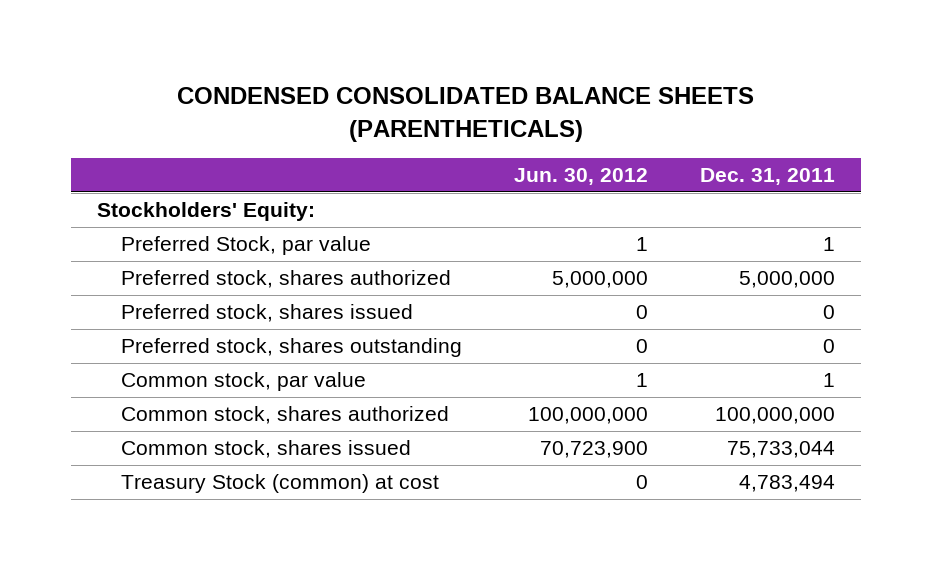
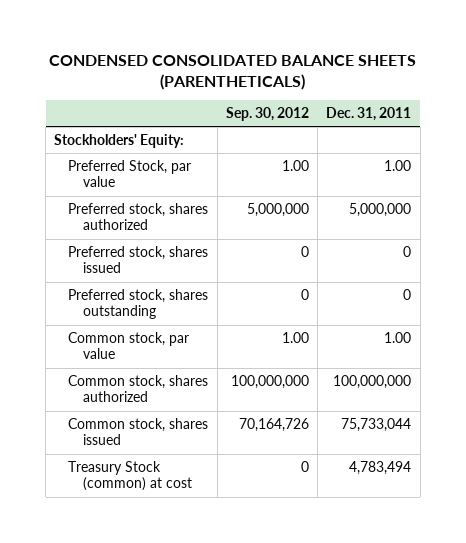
- | Jun. 30, 2012 | Dec. 31, 2011
+ | Sep. 30, 2012 | Dec. 31, 2011
- Preferred Stock, par value | 1 | 1
+ Preferred Stock, par value | 1.00 | 1.00
- Common stock, par value | 1 | 1
+ Common stock, par value | 1.00 | 1.00

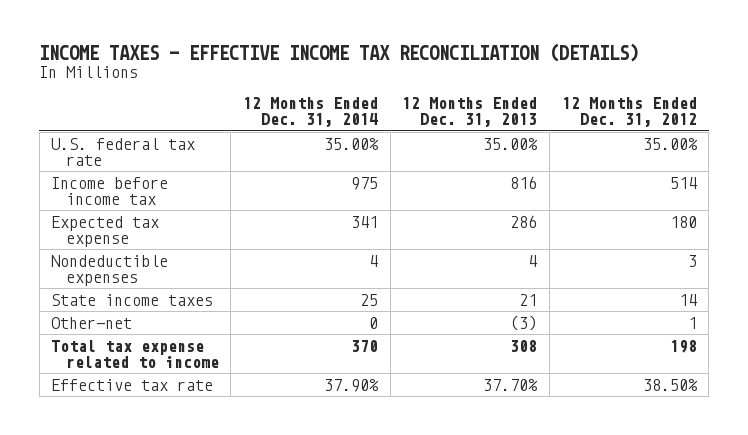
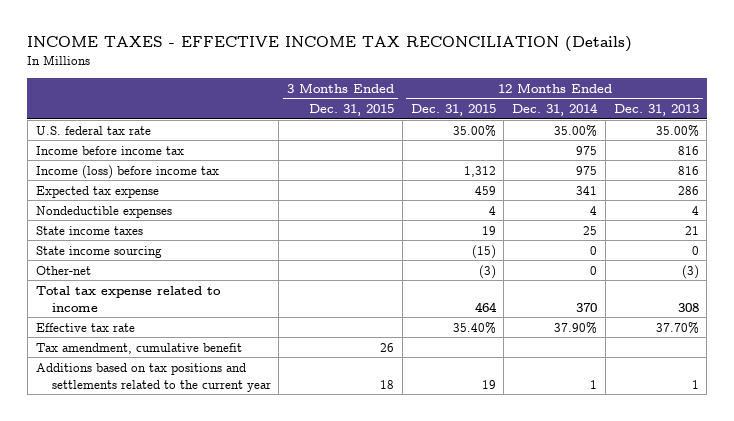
- INCOME TAXES - EFFECTIVE INCOME TAX RECONCILIATION (DETAILS)
+ INCOME TAXES - EFFECTIVE INCOME TAX RECONCILIATION (Details)
- | 12 Months Ended Dec. 31, 2014 | 12 Months Ended Dec. 31, 2013 | 12 Months Ended Dec. 31, 2012
+ | 3 Months Ended Dec. 31, 2015 | 12 Months Ended Dec. 31, 2015 | 12 Months Ended Dec. 31, 2014 | 12 Months Ended Dec. 31, 2013
+ Income (loss) before income tax | | 1,312 | 975 | 816
+ State income sourcing | | (15) | 0 | 0
+ Tax amendment, cumulative benefit | 26 | | |
+ Additions based on tax positions and settlements related to the current year | 18 | 19 | 1 | 1

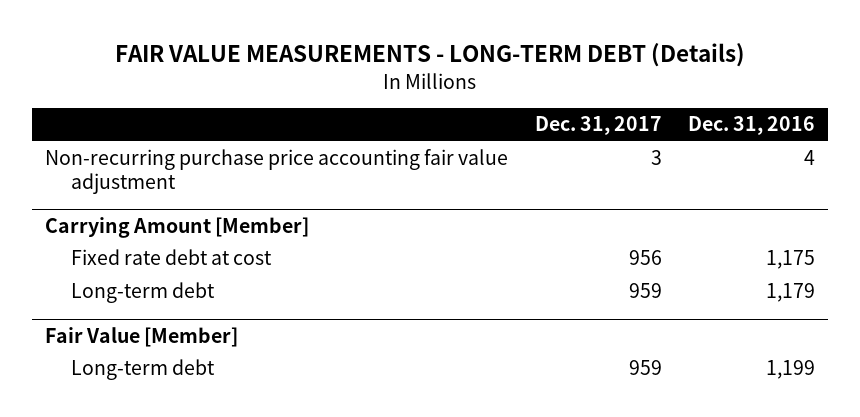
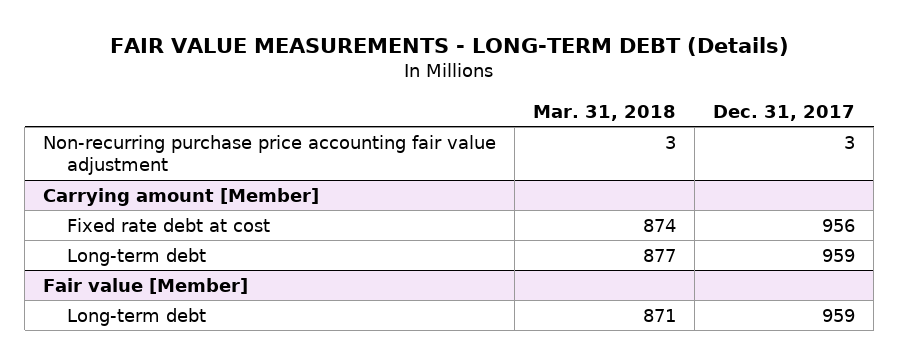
- | Dec. 31, 2017 | Dec. 31, 2016
+ | Mar. 31, 2018 | Dec. 31, 2017
- Carrying Amount [Member]
+ Carrying amount [Member]
- Fair Value [Member]
+ Fair value [Member]

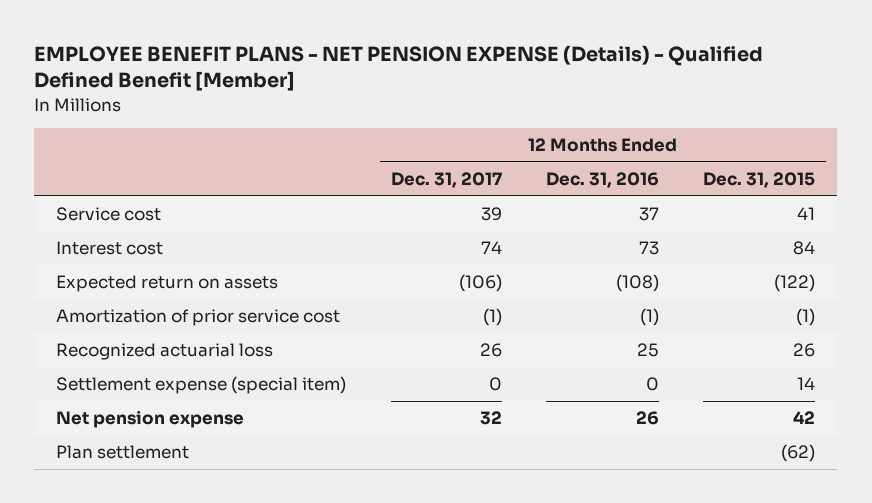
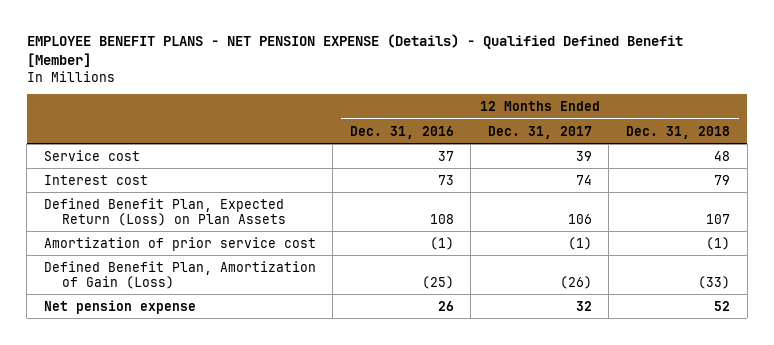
- | 12 Months Ended Dec. 31, 2017 | 12 Months Ended Dec. 31, 2016 | 12 Months Ended Dec. 31, 2015
+ | 12 Months Ended Dec. 31, 2016 | 12 Months Ended Dec. 31, 2017 | 12 Months Ended Dec. 31, 2018
- Expected return on assets | (106) | (108) | (122)
+ Defined Benefit Plan, Expected Return (Loss) on Plan Assets | 108 | 106 | 107
- Recognized actuarial loss | 26 | 25 | 26
- Settlement expense (special item) | 0 | 0 | 14
+ Defined Benefit Plan, Amortization of Gain (Loss) | (25) | (26) | (33)
- Plan settlement | | | (62)

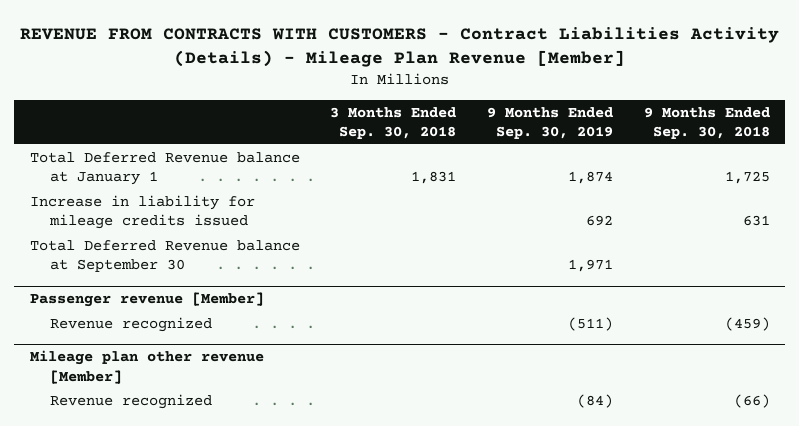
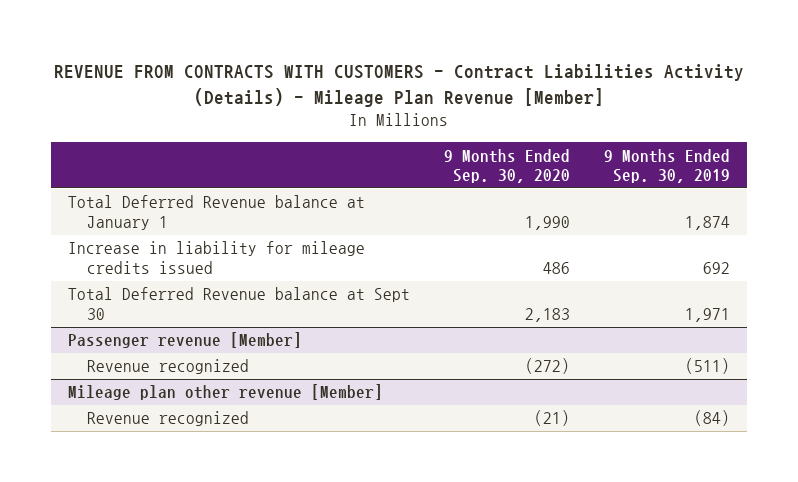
- | 3 Months Ended Sep. 30, 2018 | 9 Months Ended Sep. 30, 2019 | 9 Months Ended Sep. 30, 2018
+ | 9 Months Ended Sep. 30, 2020 | 9 Months Ended Sep. 30, 2019
- Total Deferred Revenue balance at September 30 | | 1,971 |
+ Total Deferred Revenue balance at Sept 30 | 2,183 | 1,971

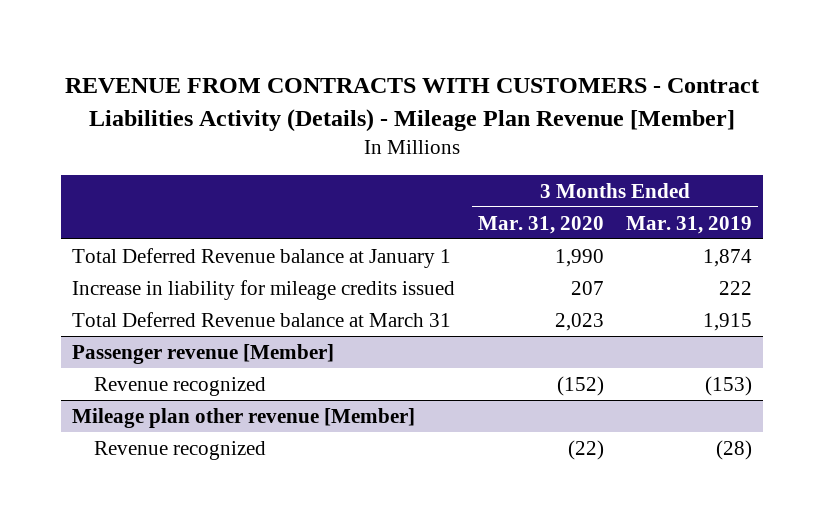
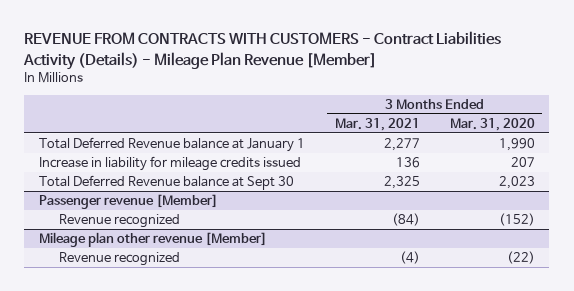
- | 3 Months Ended Mar. 31, 2020 | 3 Months Ended Mar. 31, 2019
+ | 3 Months Ended Mar. 31, 2021 | 3 Months Ended Mar. 31, 2020
- Total Deferred Revenue balance at March 31 | 2,023 | 1,915
+ Total Deferred Revenue balance at Sept 30 | 2,325 | 2,023

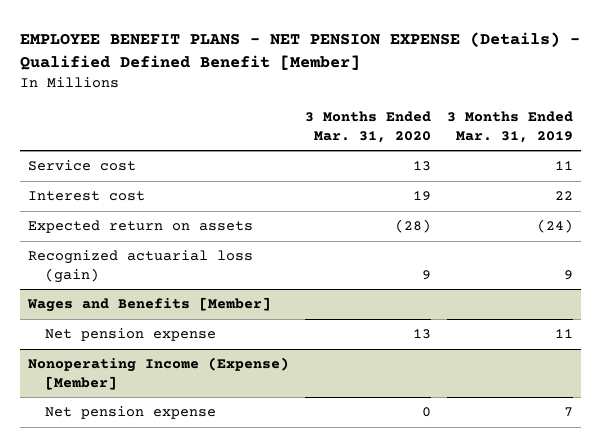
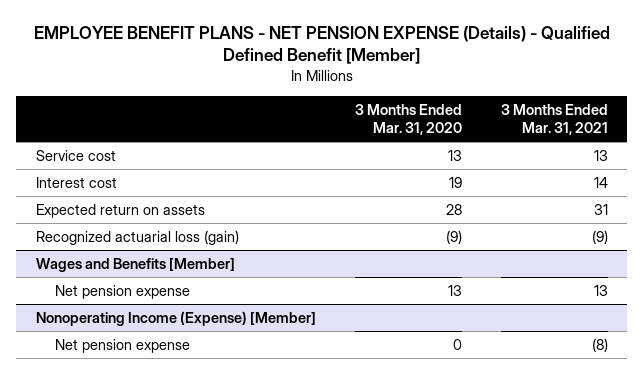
- | 3 Months Ended Mar. 31, 2020 | 3 Months Ended Mar. 31, 2019
+ | 3 Months Ended Mar. 31, 2020 | 3 Months Ended Mar. 31, 2021
- Expected return on assets | (28) | (24)
- Recognized actuarial loss (gain) | 9 | 9
+ Expected return on assets | 28 | 31
+ Recognized actuarial loss (gain) | (9) | (9)

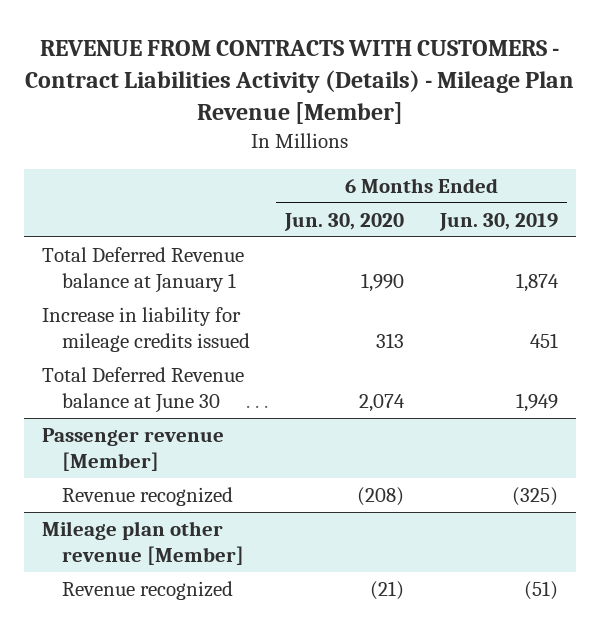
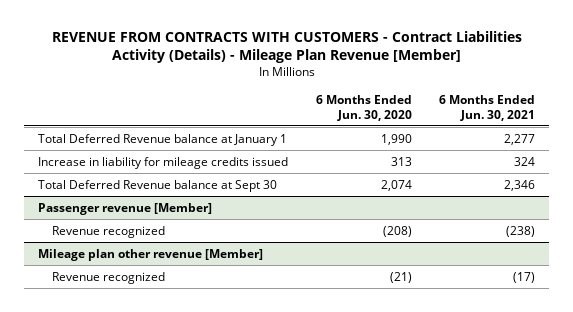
- | 6 Months Ended Jun. 30, 2020 | 6 Months Ended Jun. 30, 2019
+ | 6 Months Ended Jun. 30, 2020 | 6 Months Ended Jun. 30, 2021
- Total Deferred Revenue balance at June 30 | 2,074 | 1,949
+ Total Deferred Revenue balance at Sept 30 | 2,074 | 2,346

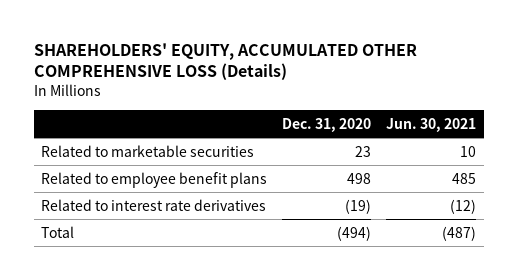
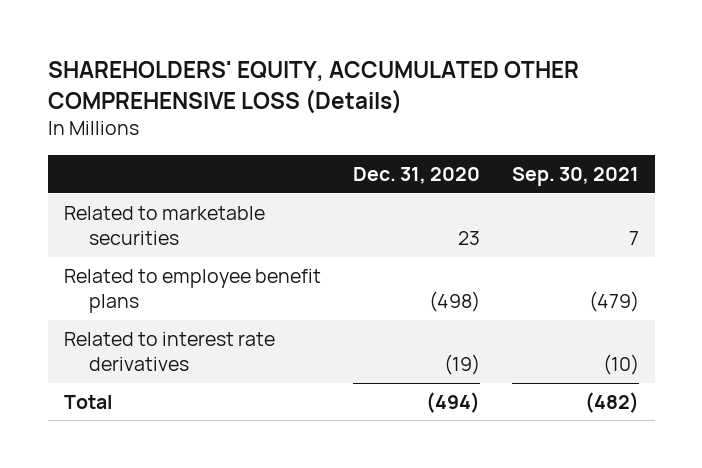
- | Dec. 31, 2020 | Jun. 30, 2021
+ | Dec. 31, 2020 | Sep. 30, 2021
- Related to employee benefit plans | 498 | 485
+ Related to employee benefit plans | (498) | (479)

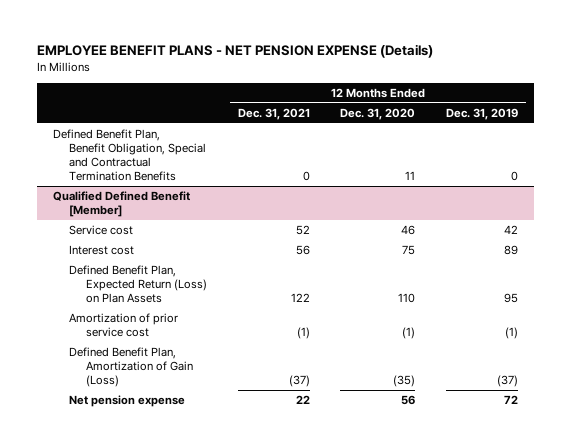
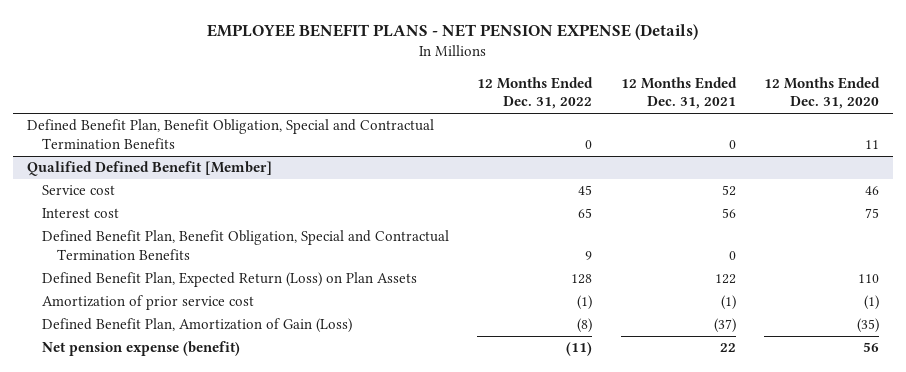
- | 12 Months Ended Dec. 31, 2021 | 12 Months Ended Dec. 31, 2020 | 12 Months Ended Dec. 31, 2019
+ | 12 Months Ended Dec. 31, 2022 | 12 Months Ended Dec. 31, 2021 | 12 Months Ended Dec. 31, 2020
@ Qualified Defined Benefit [Member]
+ Defined Benefit Plan, Benefit Obligation, Special and Contractual Termination Benefits | 9 | 0 |
- Net pension expense | 22 | 56 | 72
+ Net pension expense (benefit) | (11) | 22 | 56

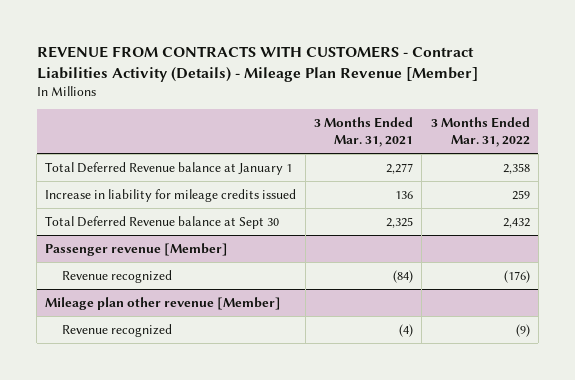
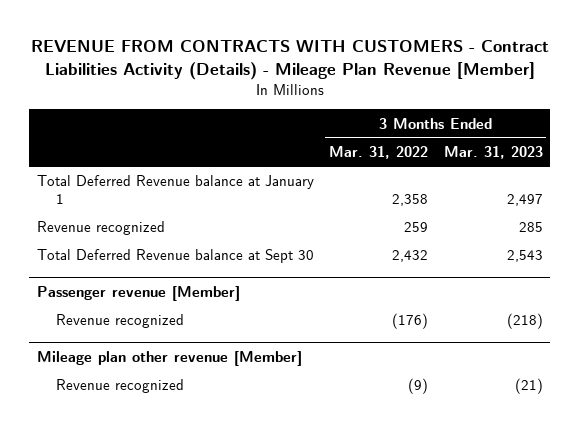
- | 3 Months Ended Mar. 31, 2021 | 3 Months Ended Mar. 31, 2022
+ | 3 Months Ended Mar. 31, 2022 | 3 Months Ended Mar. 31, 2023
- Increase in liability for mileage credits issued | 136 | 259
+ Revenue recognized | 259 | 285

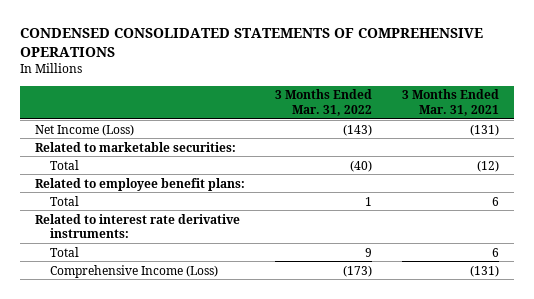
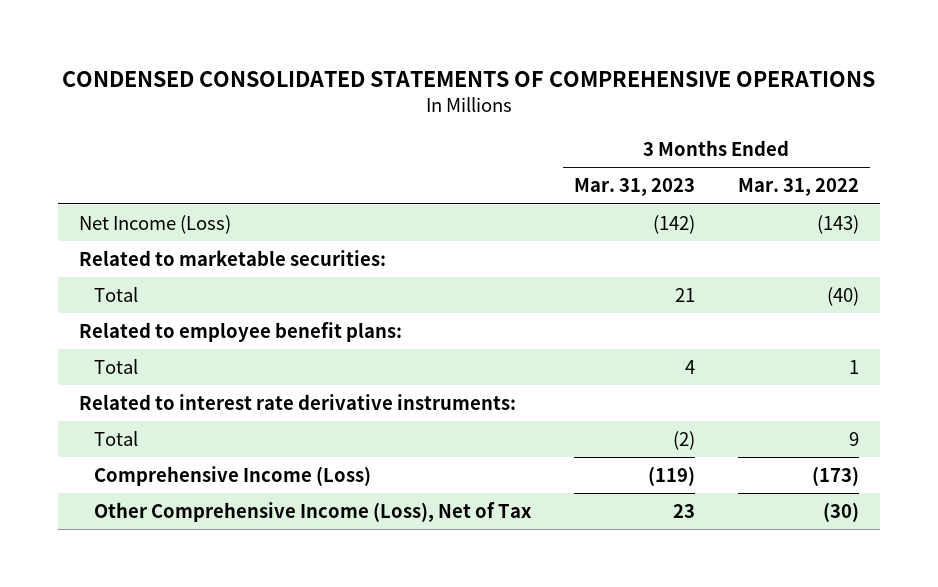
- | 3 Months Ended Mar. 31, 2022 | 3 Months Ended Mar. 31, 2021
+ | 3 Months Ended Mar. 31, 2023 | 3 Months Ended Mar. 31, 2022
+ Other Comprehensive Income (Loss), Net of Tax | 23 | (30)

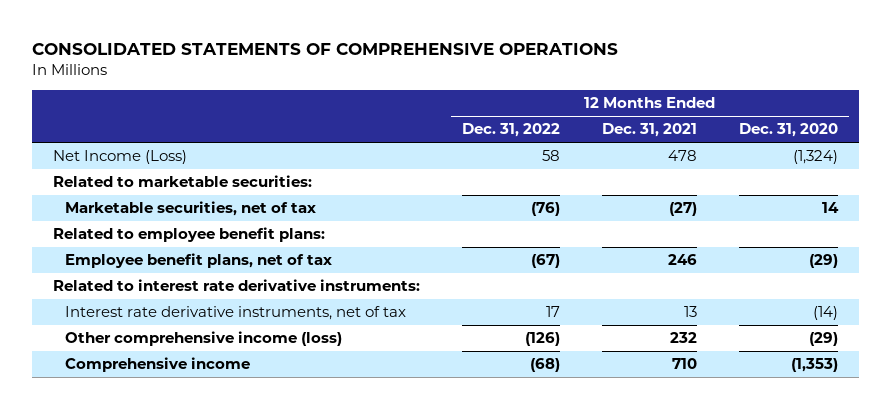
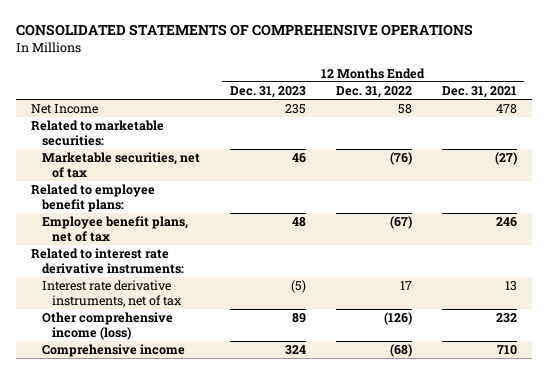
- | 12 Months Ended Dec. 31, 2022 | 12 Months Ended Dec. 31, 2021 | 12 Months Ended Dec. 31, 2020
+ | 12 Months Ended Dec. 31, 2023 | 12 Months Ended Dec. 31, 2022 | 12 Months Ended Dec. 31, 2021
- Net Income (Loss) | 58 | 478 | (1,324)
+ Net Income | 235 | 58 | 478

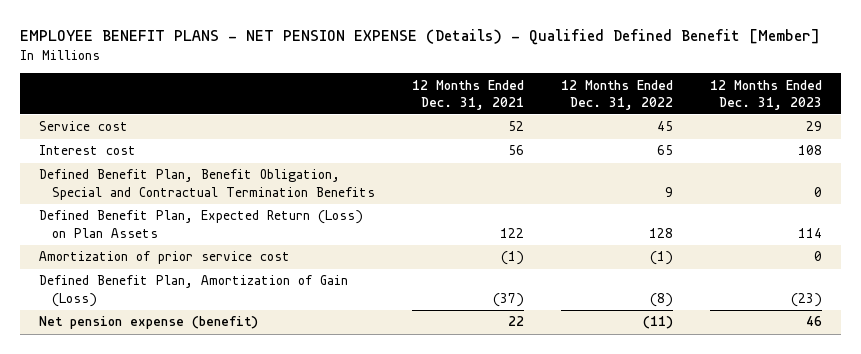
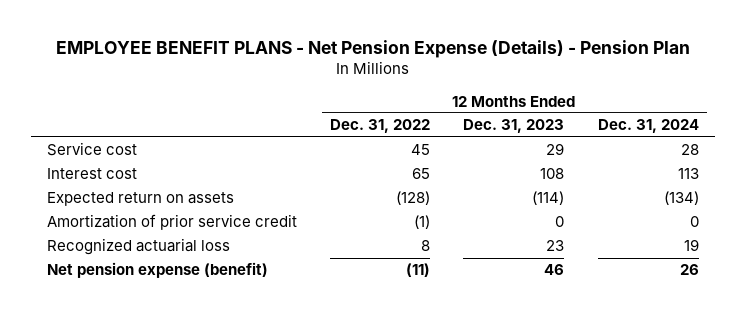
- EMPLOYEE BENEFIT PLANS - NET PENSION EXPENSE (Details) - Qualified Defined Benefit [Member]
+ EMPLOYEE BENEFIT PLANS - Net Pension Expense (Details) - Pension Plan
- | 12 Months Ended Dec. 31, 2021 | 12 Months Ended Dec. 31, 2022 | 12 Months Ended Dec. 31, 2023
+ | 12 Months Ended Dec. 31, 2022 | 12 Months Ended Dec. 31, 2023 | 12 Months Ended Dec. 31, 2024
- Defined Benefit Plan, Benefit Obligation, Special and Contractual Termination Benefits | | 9 | 0
- Defined Benefit Plan, Expected Return (Loss) on Plan Assets | 122 | 128 | 114
- Amortization of prior service cost | (1) | (1) | 0
- Defined Benefit Plan, Amortization of Gain (Loss) | (37) | (8) | (23)
+ Expected return on assets | (128) | (114) | (134)
+ Amortization of prior service credit | (1) | 0 | 0
+ Recognized actuarial loss | 8 | 23 | 19

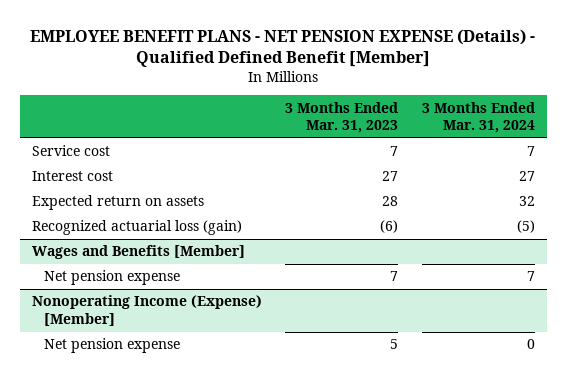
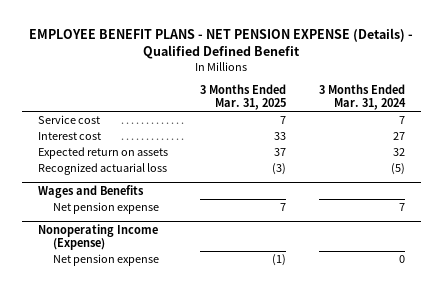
- EMPLOYEE BENEFIT PLANS - NET PENSION EXPENSE (Details) - Qualified Defined Benefit [Member]
+ EMPLOYEE BENEFIT PLANS - NET PENSION EXPENSE (Details) - Qualified Defined Benefit
- | 3 Months Ended Mar. 31, 2023 | 3 Months Ended Mar. 31, 2024
+ | 3 Months Ended Mar. 31, 2025 | 3 Months Ended Mar. 31, 2024
- Recognized actuarial loss (gain) | (6) | (5)
- Wages and Benefits [Member]
+ Recognized actuarial loss | (3) | (5)
+ Wages and Benefits
- Nonoperating Income (Expense) [Member]
+ Nonoperating Income (Expense)

